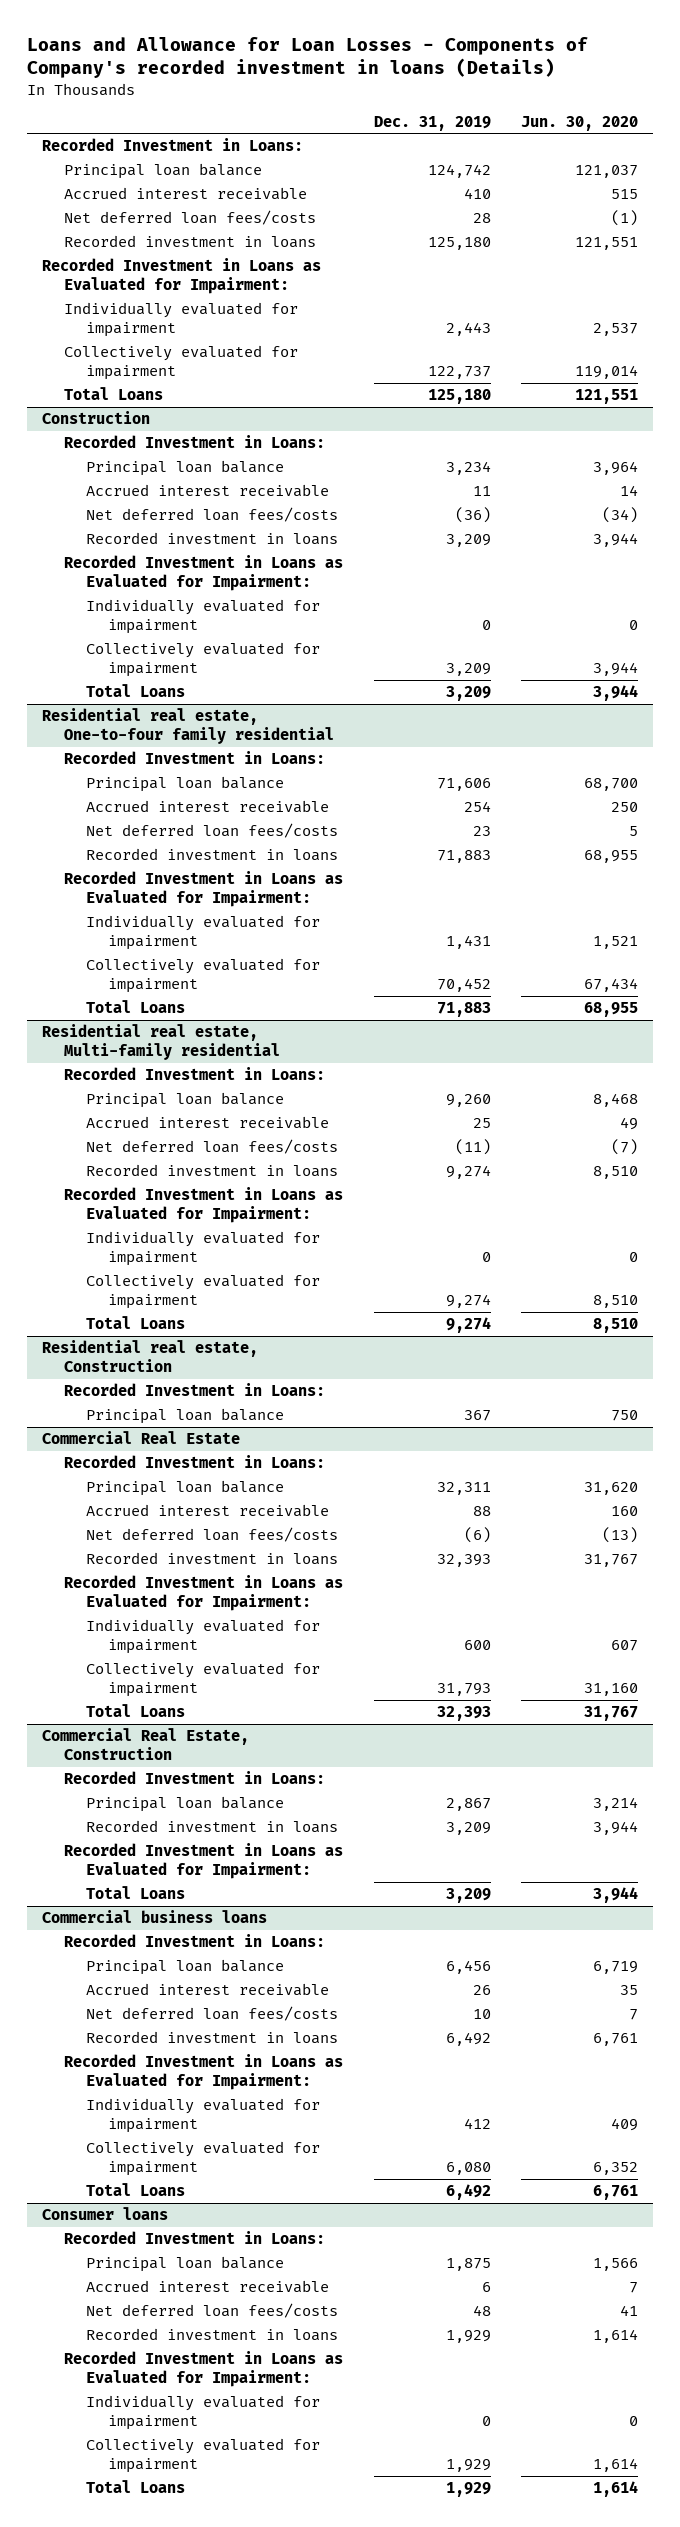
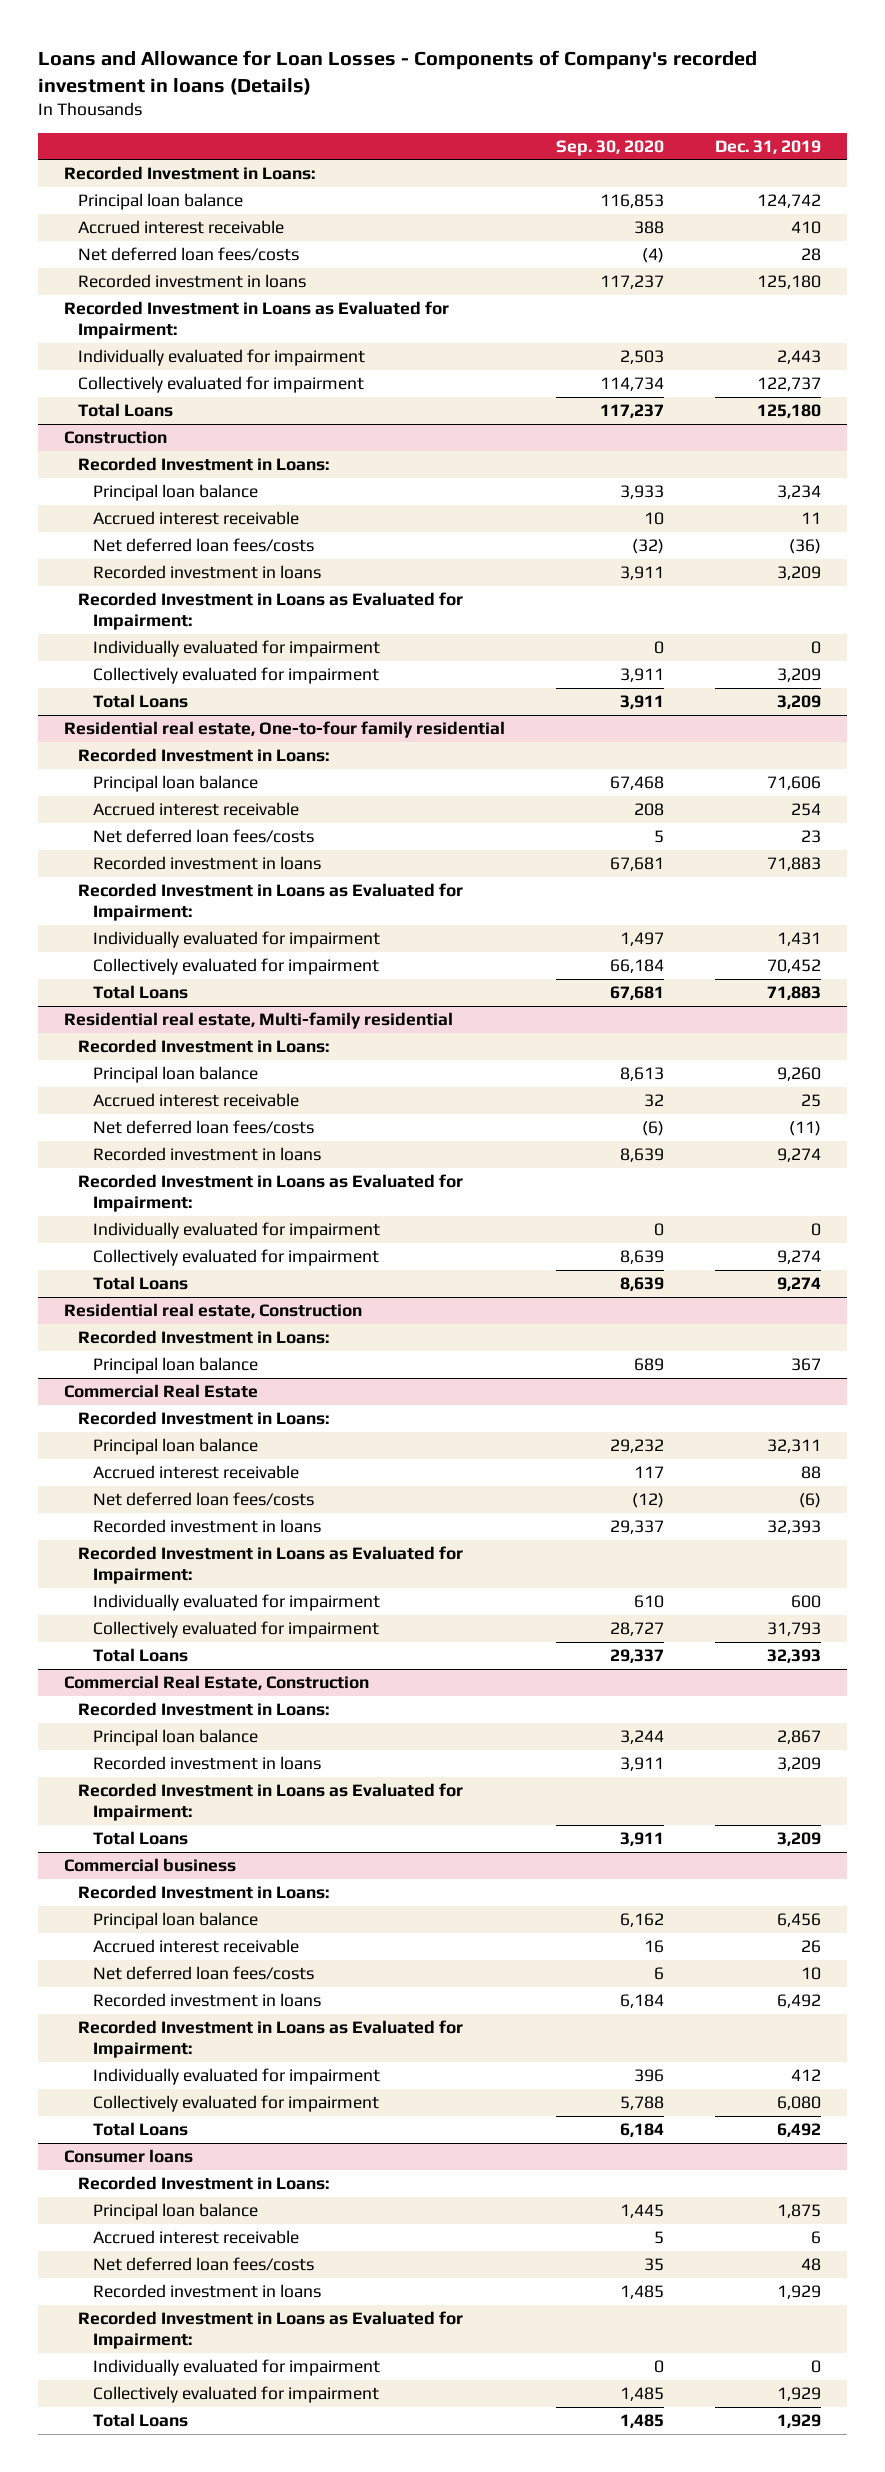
- | Dec. 31, 2019 | Jun. 30, 2020
+ | Sep. 30, 2020 | Dec. 31, 2019
- Commercial business loans
+ Commercial business

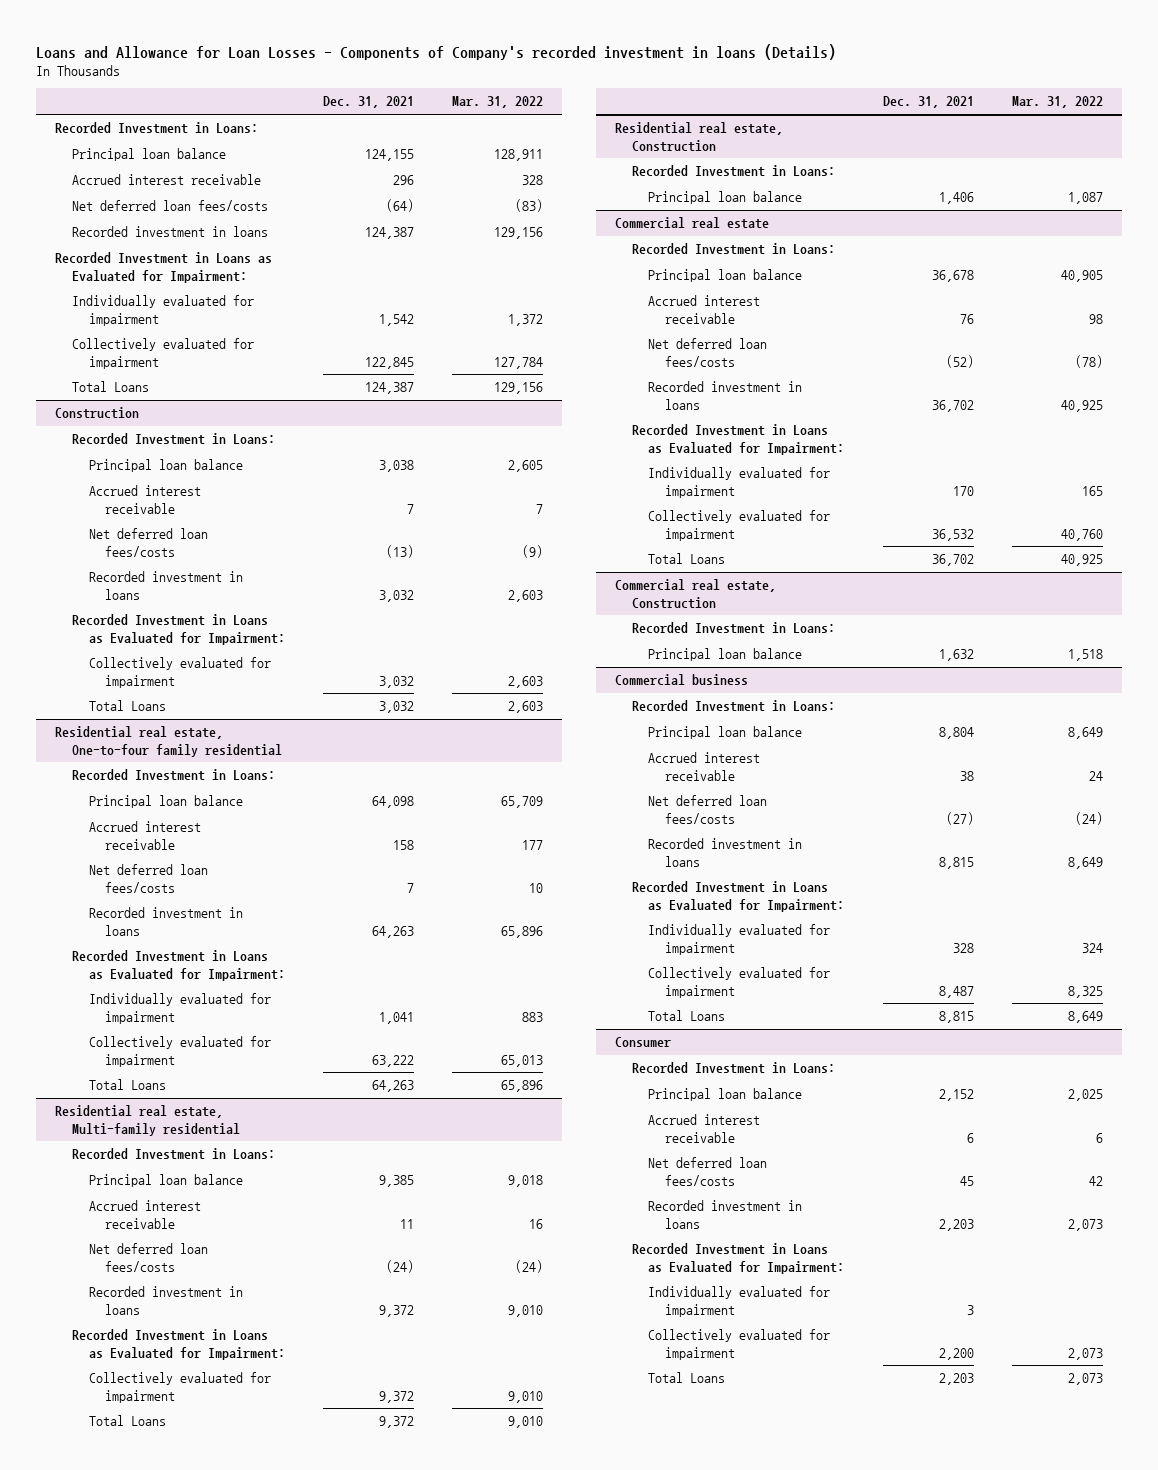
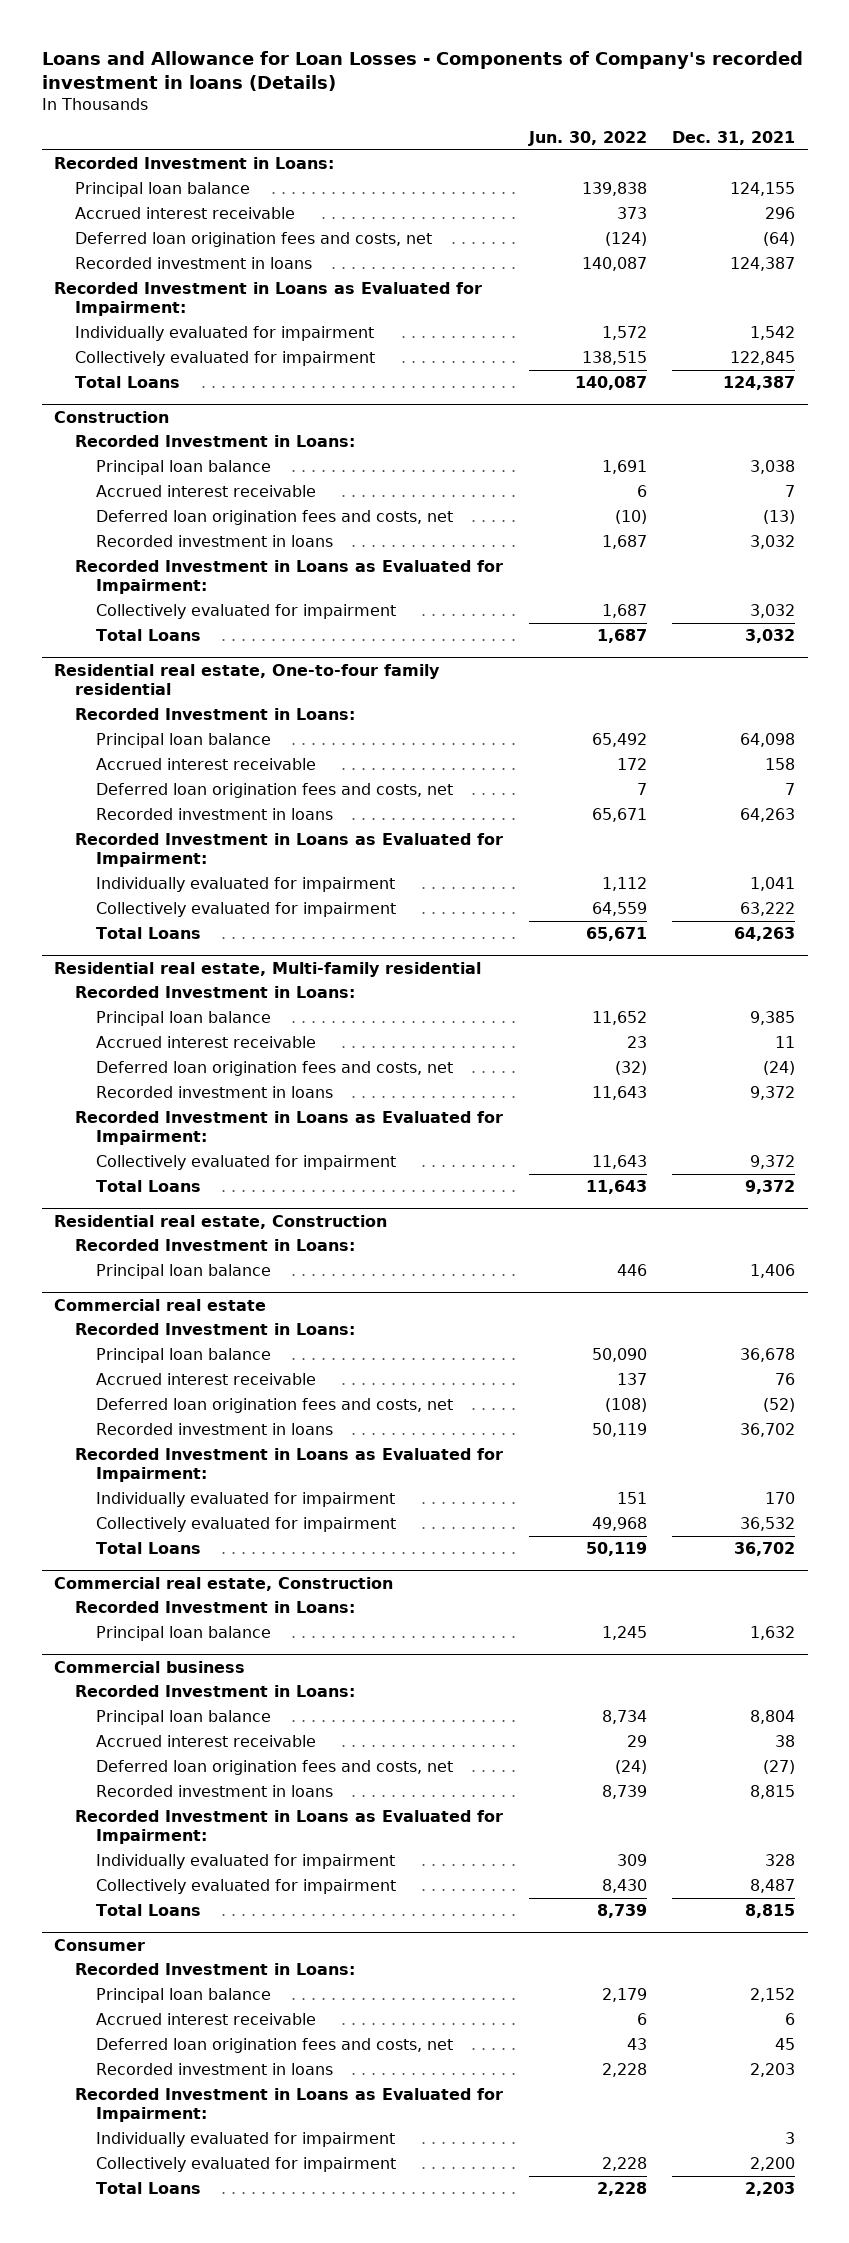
- | Dec. 31, 2021 | Mar. 31, 2022
+ | Jun. 30, 2022 | Dec. 31, 2021
- Net deferred loan fees/costs | (64) | (83)
+ Deferred loan origination fees and costs, net | (124) | (64)
@ Construction
- Net deferred loan fees/costs | (13) | (9)
+ Deferred loan origination fees and costs, net | (10) | (13)
@ Residential real estate, One-to-four family residential
- Net deferred loan fees/costs | 7 | 10
+ Deferred loan origination fees and costs, net | 7 | 7
@ Residential real estate, Multi-family residential
- Net deferred loan fees/costs | (24) | (24)
+ Deferred loan origination fees and costs, net | (32) | (24)
@ Commercial real estate
- Net deferred loan fees/costs | (52) | (78)
+ Deferred loan origination fees and costs, net | (108) | (52)
@ Commercial business
- Net deferred loan fees/costs | (27) | (24)
+ Deferred loan origination fees and costs, net | (24) | (27)
@ Consumer
- Net deferred loan fees/costs | 45 | 42
+ Deferred loan origination fees and costs, net | 43 | 45

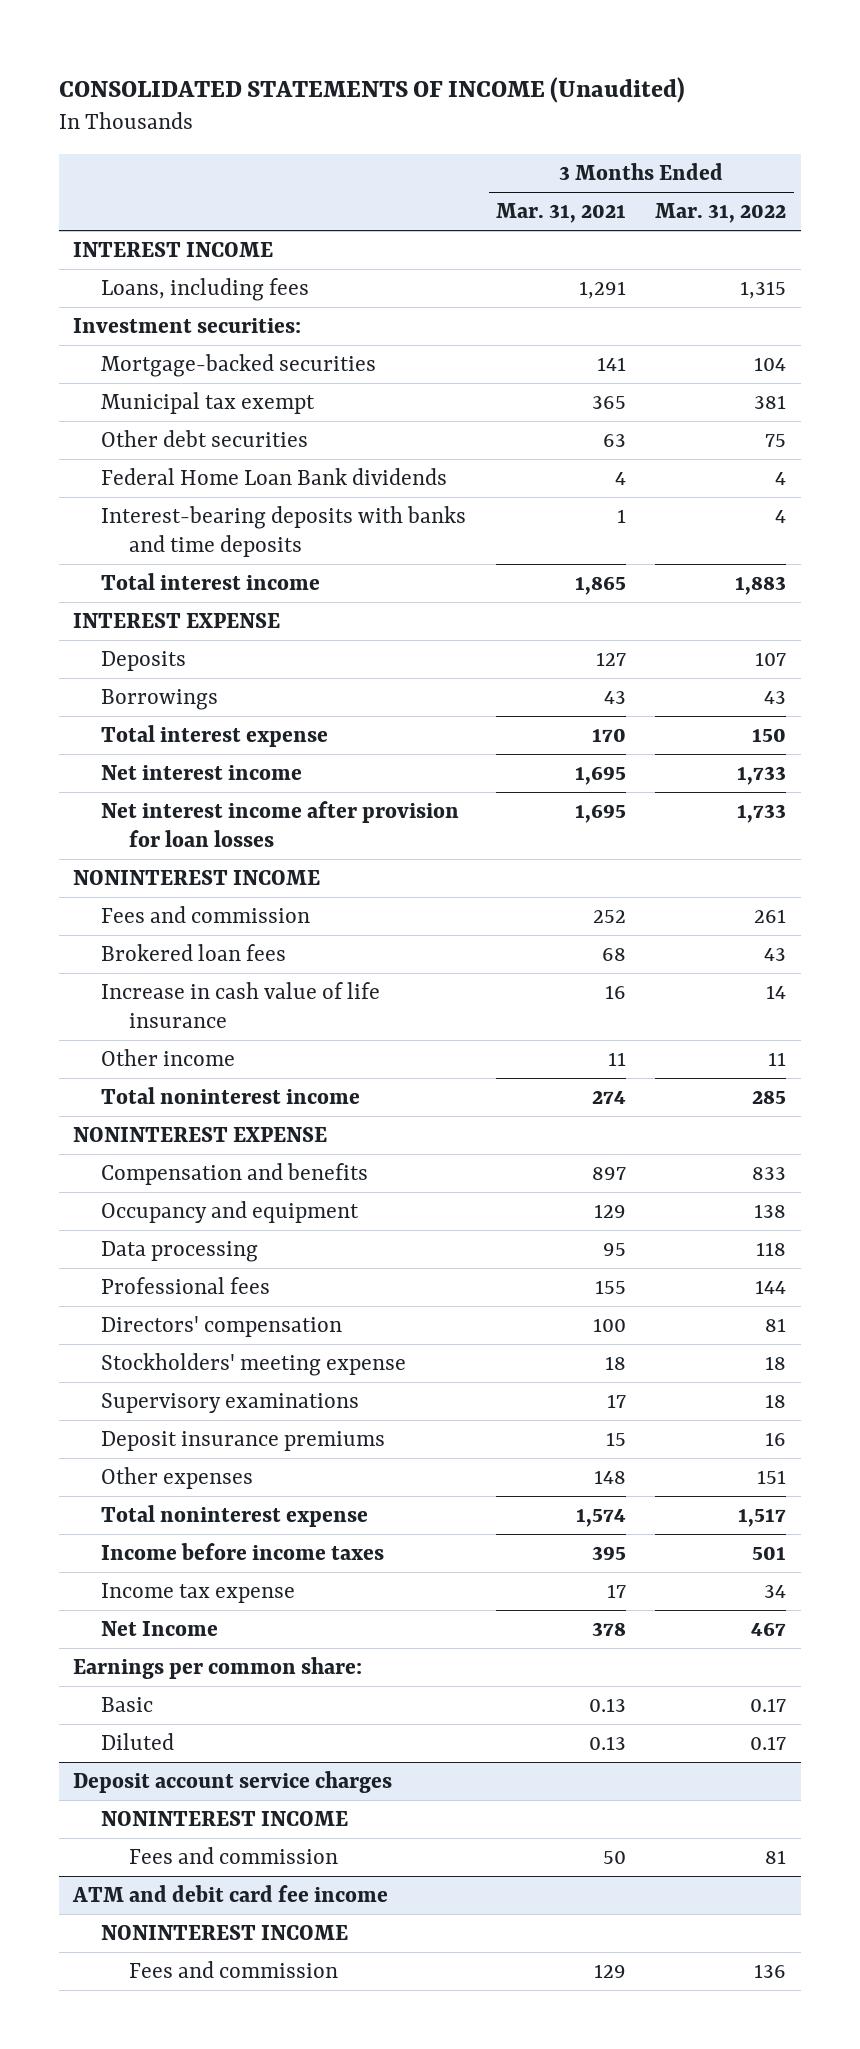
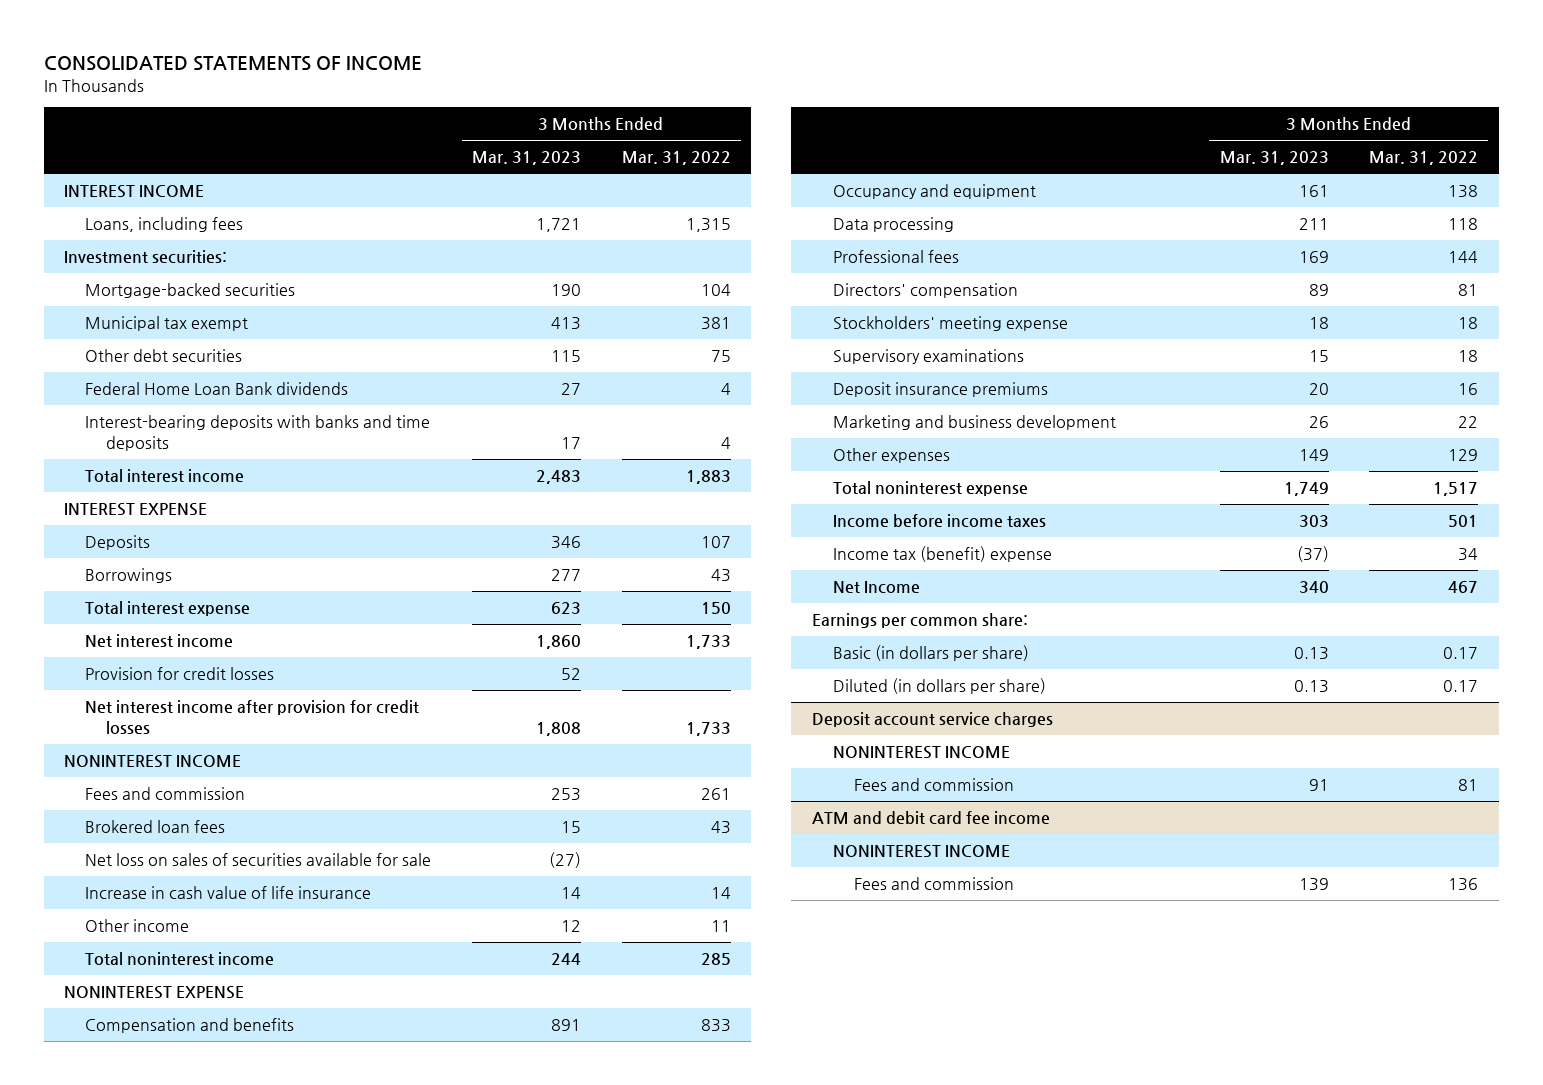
- CONSOLIDATED STATEMENTS OF INCOME (Unaudited)
+ CONSOLIDATED STATEMENTS OF INCOME
- | 3 Months Ended Mar. 31, 2021 | 3 Months Ended Mar. 31, 2022
+ | 3 Months Ended Mar. 31, 2023 | 3 Months Ended Mar. 31, 2022
- Net interest income after provision for loan losses | 1,695 | 1,733
+ Provision for credit losses | 52 |
+ Net interest income after provision for credit losses | 1,808 | 1,733
+ Net loss on sales of securities available for sale | (27) |
- Other expenses | 148 | 151
+ Marketing and business development | 26 | 22
+ Other expenses | 149 | 129
- Income tax expense | 17 | 34
+ Income tax (benefit) expense | (37) | 34
- Basic | 0.13 | 0.17
- Diluted | 0.13 | 0.17
+ Basic (in dollars per share) | 0.13 | 0.17
+ Diluted (in dollars per share) | 0.13 | 0.17

